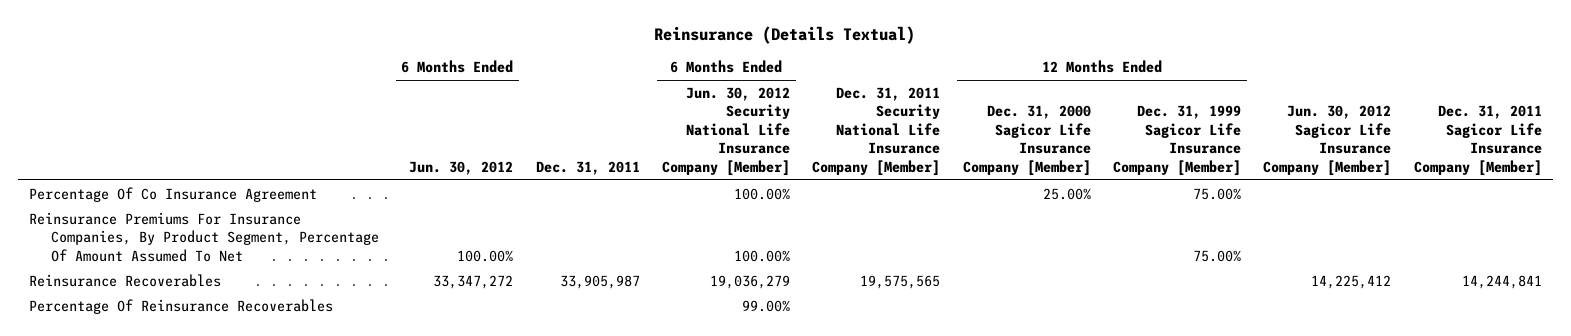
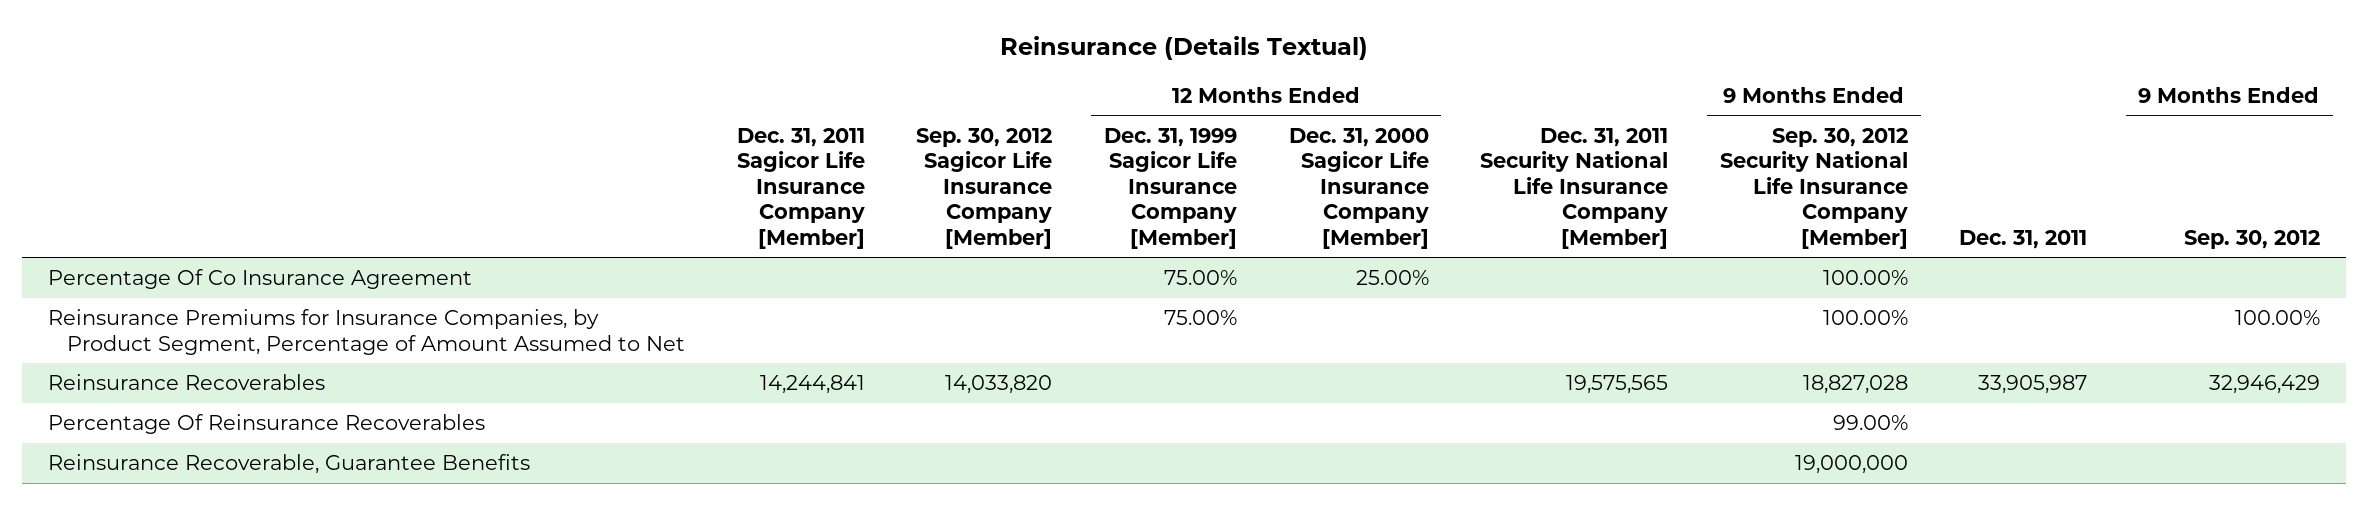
- | 6 Months Ended Jun. 30, 2012 | Dec. 31, 2011 | 6 Months Ended Jun. 30, 2012 Security National Life Insurance Company [Member] | Dec. 31, 2011 Security National Life Insurance Company [Member] | 12 Months Ended Dec. 31, 2000 Sagicor Life Insurance Company [Member] | 12 Months Ended Dec. 31, 1999 Sagicor Life Insurance Company [Member] | Jun. 30, 2012 Sagicor Life Insurance Company [Member] | Dec. 31, 2011 Sagicor Life Insurance Company [Member]
+ | Dec. 31, 2011 Sagicor Life Insurance Company [Member] | Sep. 30, 2012 Sagicor Life Insurance Company [Member] | 12 Months Ended Dec. 31, 1999 Sagicor Life Insurance Company [Member] | 12 Months Ended Dec. 31, 2000 Sagicor Life Insurance Company [Member] | Dec. 31, 2011 Security National Life Insurance Company [Member] | 9 Months Ended Sep. 30, 2012 Security National Life Insurance Company [Member] | Dec. 31, 2011 | 9 Months Ended Sep. 30, 2012
- Reinsurance Premiums For Insurance Companies, By Product Segment, Percentage Of Amount Assumed To Net | 100.00% | | 100.00% | | | 75.00% | |
+ Reinsurance Premiums for Insurance Companies, by Product Segment, Percentage of Amount Assumed to Net | | | 75.00% | | | 100.00% | | 100.00%
+ Reinsurance Recoverable, Guarantee Benefits | | | | | | 19,000,000 | |

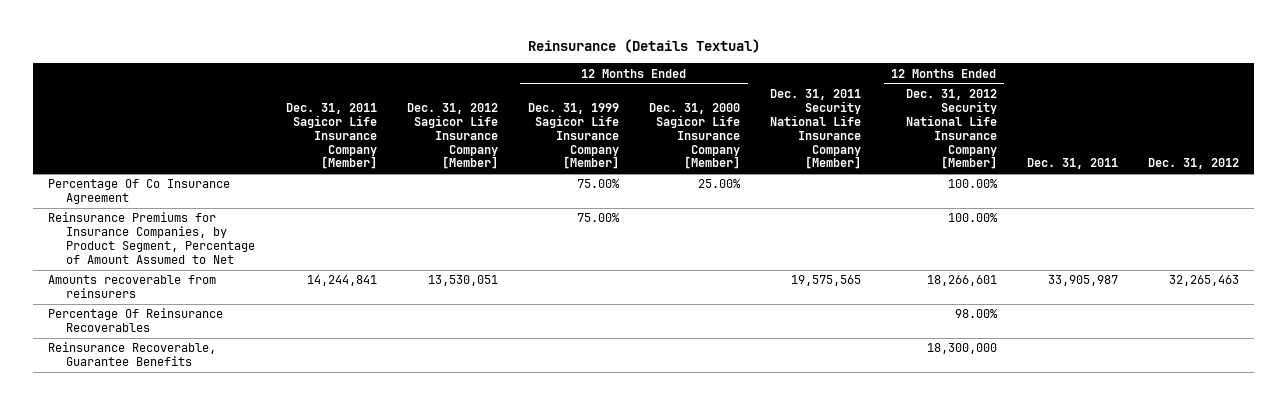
- | Dec. 31, 2011 Sagicor Life Insurance Company [Member] | Sep. 30, 2012 Sagicor Life Insurance Company [Member] | 12 Months Ended Dec. 31, 1999 Sagicor Life Insurance Company [Member] | 12 Months Ended Dec. 31, 2000 Sagicor Life Insurance Company [Member] | Dec. 31, 2011 Security National Life Insurance Company [Member] | 9 Months Ended Sep. 30, 2012 Security National Life Insurance Company [Member] | Dec. 31, 2011 | 9 Months Ended Sep. 30, 2012
+ | Dec. 31, 2011 Sagicor Life Insurance Company [Member] | Dec. 31, 2012 Sagicor Life Insurance Company [Member] | 12 Months Ended Dec. 31, 1999 Sagicor Life Insurance Company [Member] | 12 Months Ended Dec. 31, 2000 Sagicor Life Insurance Company [Member] | Dec. 31, 2011 Security National Life Insurance Company [Member] | 12 Months Ended Dec. 31, 2012 Security National Life Insurance Company [Member] | Dec. 31, 2011 | Dec. 31, 2012
- Reinsurance Recoverables | 14,244,841 | 14,033,820 | | | 19,575,565 | 18,827,028 | 33,905,987 | 32,946,429
+ Amounts recoverable from reinsurers | 14,244,841 | 13,530,051 | | | 19,575,565 | 18,266,601 | 33,905,987 | 32,265,463

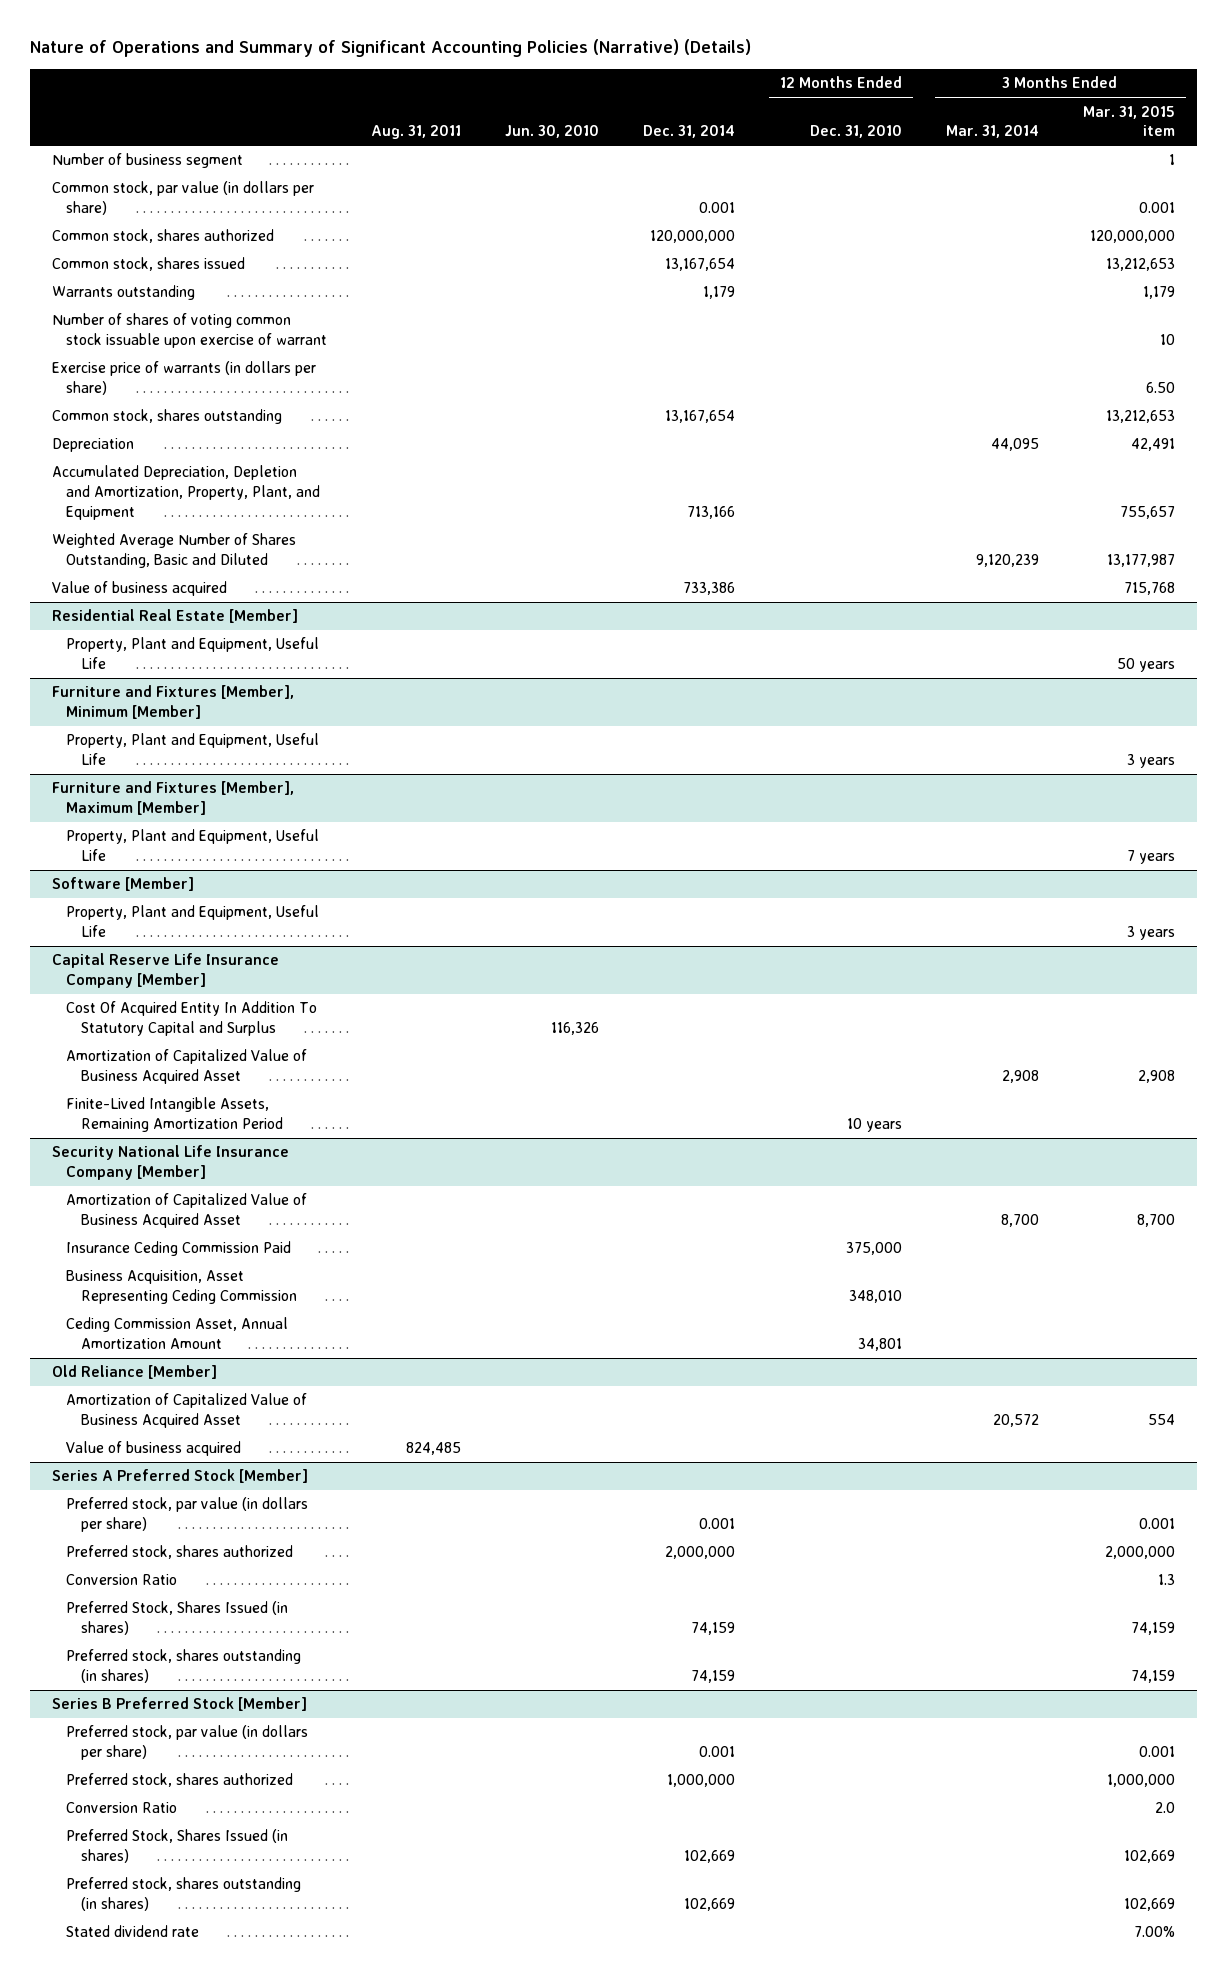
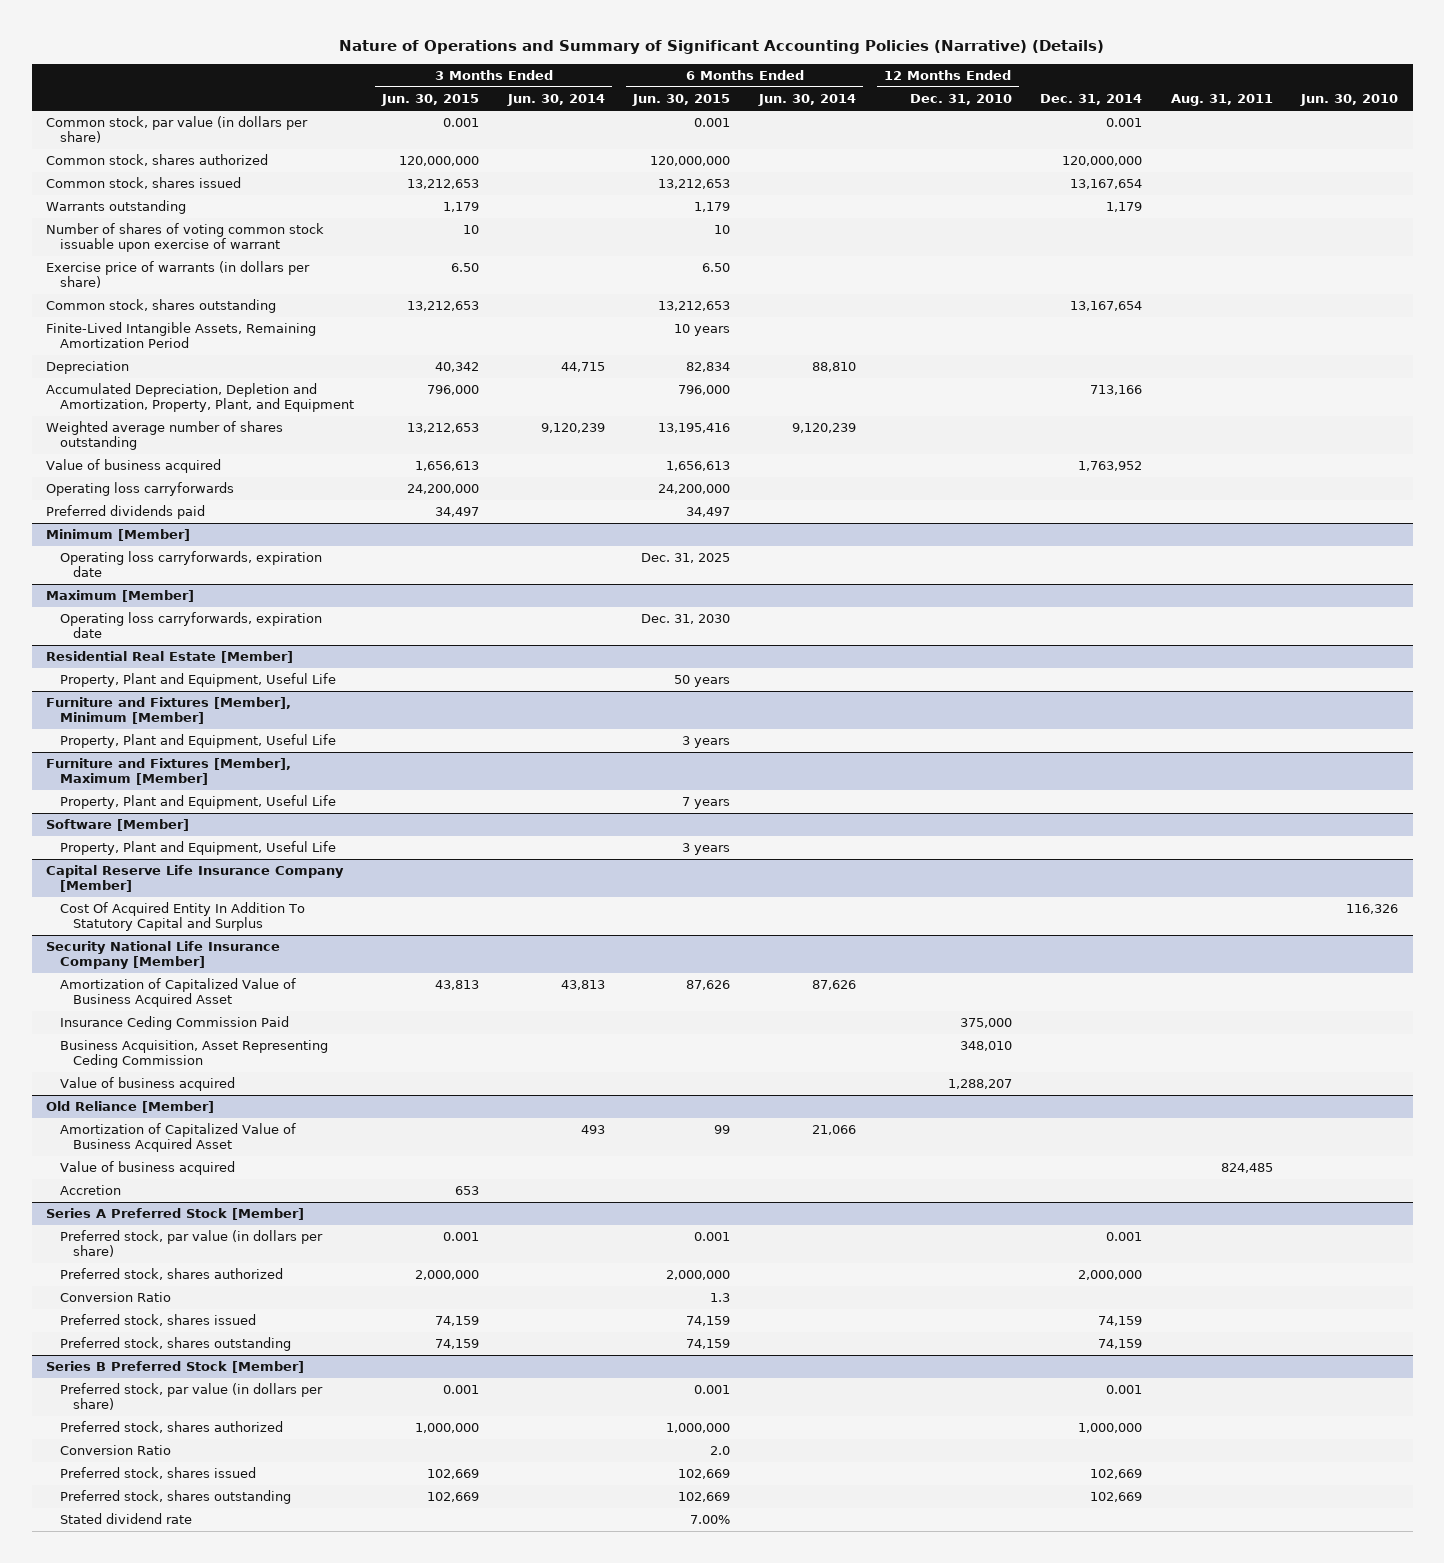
- | Aug. 31, 2011 | Jun. 30, 2010 | Dec. 31, 2014 | 12 Months Ended Dec. 31, 2010 | 3 Months Ended Mar. 31, 2014 | 3 Months Ended Mar. 31, 2015 item
+ | 3 Months Ended Jun. 30, 2015 | 3 Months Ended Jun. 30, 2014 | 6 Months Ended Jun. 30, 2015 | 6 Months Ended Jun. 30, 2014 | 12 Months Ended Dec. 31, 2010 | Dec. 31, 2014 | Aug. 31, 2011 | Jun. 30, 2010
- Number of business segment | | | | | | 1
+ Finite-Lived Intangible Assets, Remaining Amortization Period | | | 10 years | | | | |
- Weighted Average Number of Shares Outstanding, Basic and Diluted | | | | | 9,120,239 | 13,177,987
- Value of business acquired | | | 733,386 | | | 715,768
+ Weighted average number of shares outstanding | 13,212,653 | 9,120,239 | 13,195,416 | 9,120,239 | | | |
+ Value of business acquired | 1,656,613 | | 1,656,613 | | | 1,763,952 | |
+ Operating loss carryforwards | 24,200,000 | | 24,200,000 | | | | |
+ Preferred dividends paid | 34,497 | | 34,497 | | | | |
+ Minimum [Member]
+ Operating loss carryforwards, expiration date | | | Dec. 31, 2025 | | | | |
+ Maximum [Member]
+ Operating loss carryforwards, expiration date | | | Dec. 31, 2030 | | | | |
@ Capital Reserve Life Insurance Company [Member]
- Amortization of Capitalized Value of Business Acquired Asset | | | | | 2,908 | 2,908
- Finite-Lived Intangible Assets, Remaining Amortization Period | | | | 10 years | |
@ Security National Life Insurance Company [Member]
- Ceding Commission Asset, Annual Amortization Amount | | | | 34,801 | |
+ Value of business acquired | | | | | 1,288,207 | | |
@ Old Reliance [Member]
+ Accretion | 653 | | | | | | |
@ Series A Preferred Stock [Member]
- Preferred Stock, Shares Issued (in shares) | | | 74,159 | | | 74,159
- Preferred stock, shares outstanding (in shares) | | | 74,159 | | | 74,159
+ Preferred stock, shares issued | 74,159 | | 74,159 | | | 74,159 | |
+ Preferred stock, shares outstanding | 74,159 | | 74,159 | | | 74,159 | |
@ Series B Preferred Stock [Member]
- Preferred Stock, Shares Issued (in shares) | | | 102,669 | | | 102,669
- Preferred stock, shares outstanding (in shares) | | | 102,669 | | | 102,669
+ Preferred stock, shares issued | 102,669 | | 102,669 | | | 102,669 | |
+ Preferred stock, shares outstanding | 102,669 | | 102,669 | | | 102,669 | |

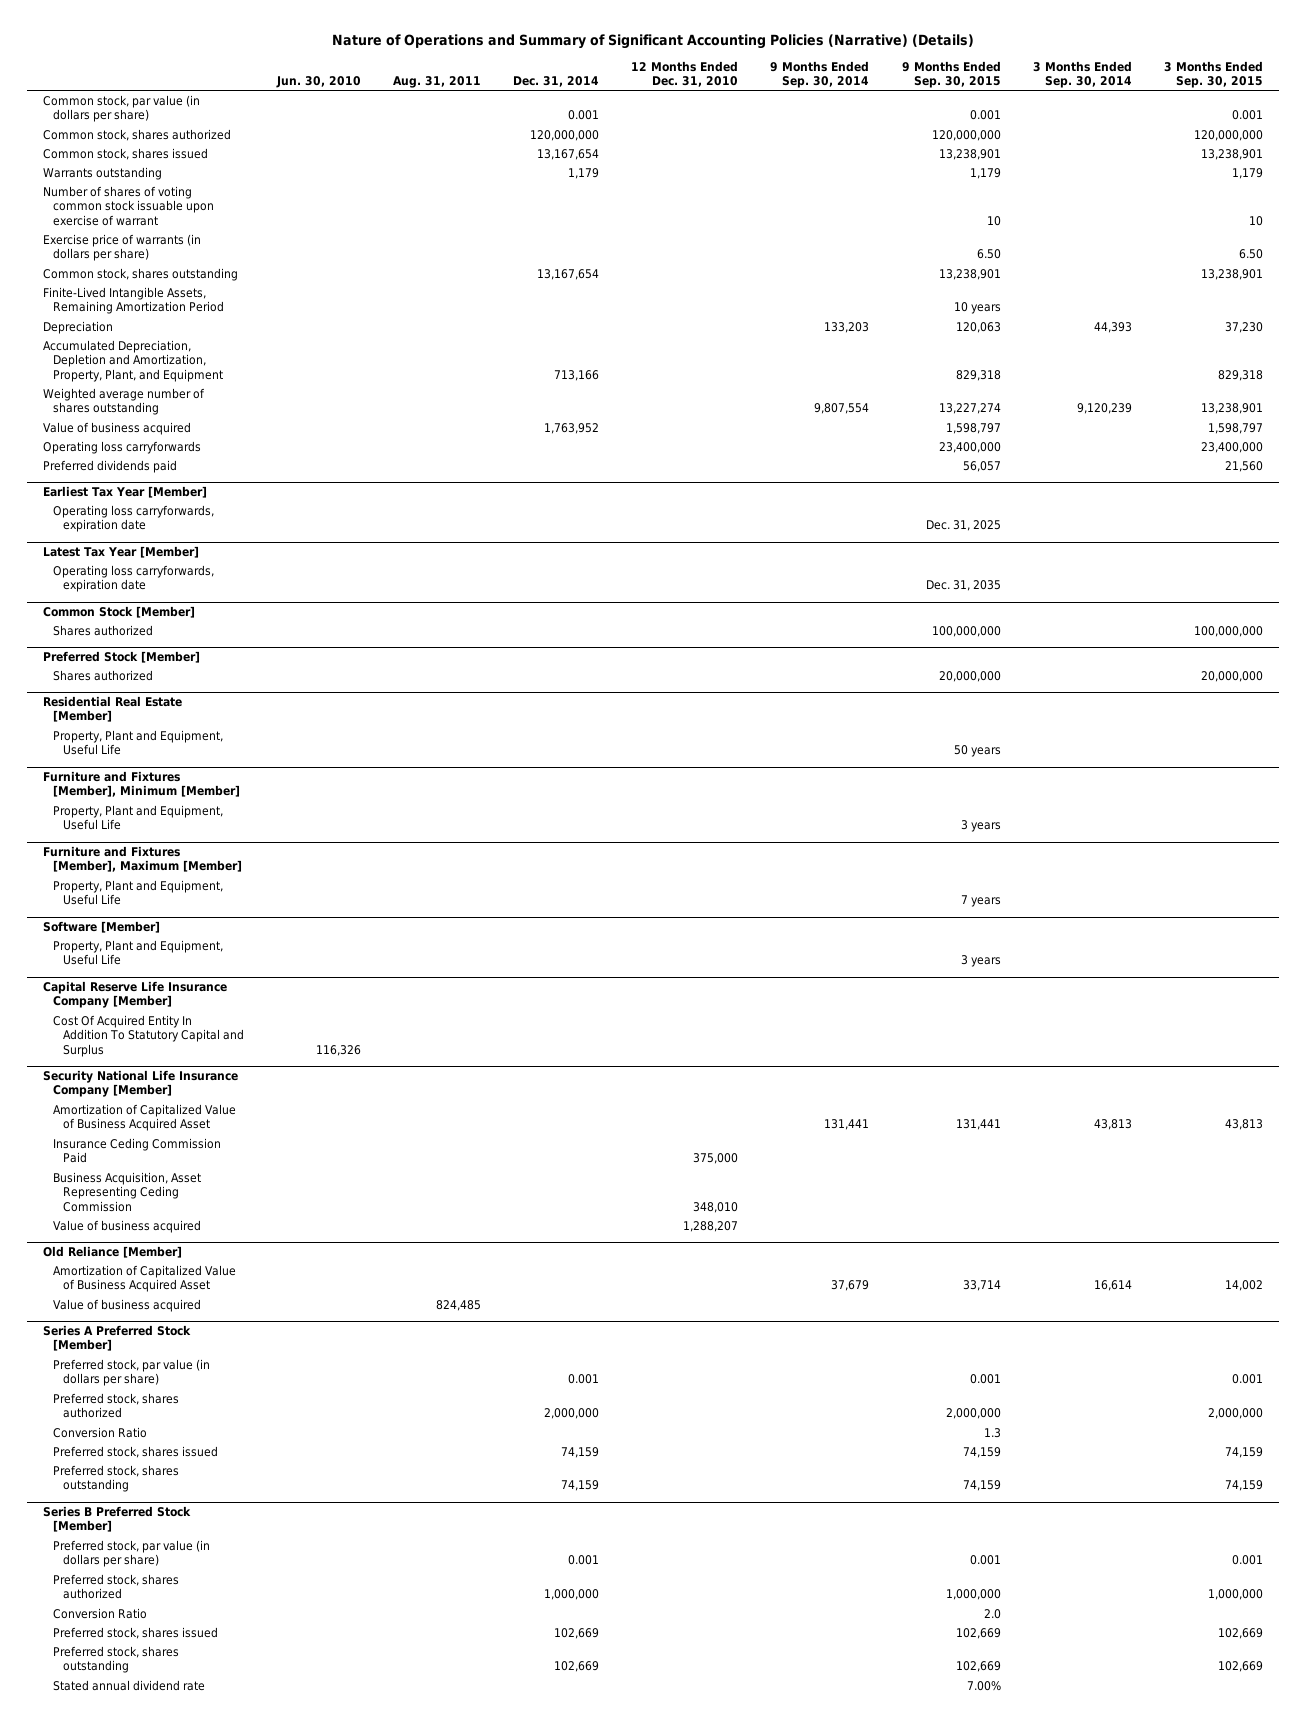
- | 3 Months Ended Jun. 30, 2015 | 3 Months Ended Jun. 30, 2014 | 6 Months Ended Jun. 30, 2015 | 6 Months Ended Jun. 30, 2014 | 12 Months Ended Dec. 31, 2010 | Dec. 31, 2014 | Aug. 31, 2011 | Jun. 30, 2010
+ | Jun. 30, 2010 | Aug. 31, 2011 | Dec. 31, 2014 | 12 Months Ended Dec. 31, 2010 | 9 Months Ended Sep. 30, 2014 | 9 Months Ended Sep. 30, 2015 | 3 Months Ended Sep. 30, 2014 | 3 Months Ended Sep. 30, 2015
- Minimum [Member]
- Operating loss carryforwards, expiration date | | | Dec. 31, 2025 | | | | |
- Maximum [Member]
- Operating loss carryforwards, expiration date | | | Dec. 31, 2030 | | | | |
+ Earliest Tax Year [Member]
+ Operating loss carryforwards, expiration date | | | | | | Dec. 31, 2025 | |
+ Latest Tax Year [Member]
+ Operating loss carryforwards, expiration date | | | | | | Dec. 31, 2035 | |
+ Common Stock [Member]
+ Shares authorized | | | | | | 100,000,000 | | 100,000,000
+ Preferred Stock [Member]
+ Shares authorized | | | | | | 20,000,000 | | 20,000,000
@ Old Reliance [Member]
- Accretion | 653 | | | | | | |
@ Series B Preferred Stock [Member]
- Stated dividend rate | | | 7.00% | | | | |
+ Stated annual dividend rate | | | | | | 7.00% | |

